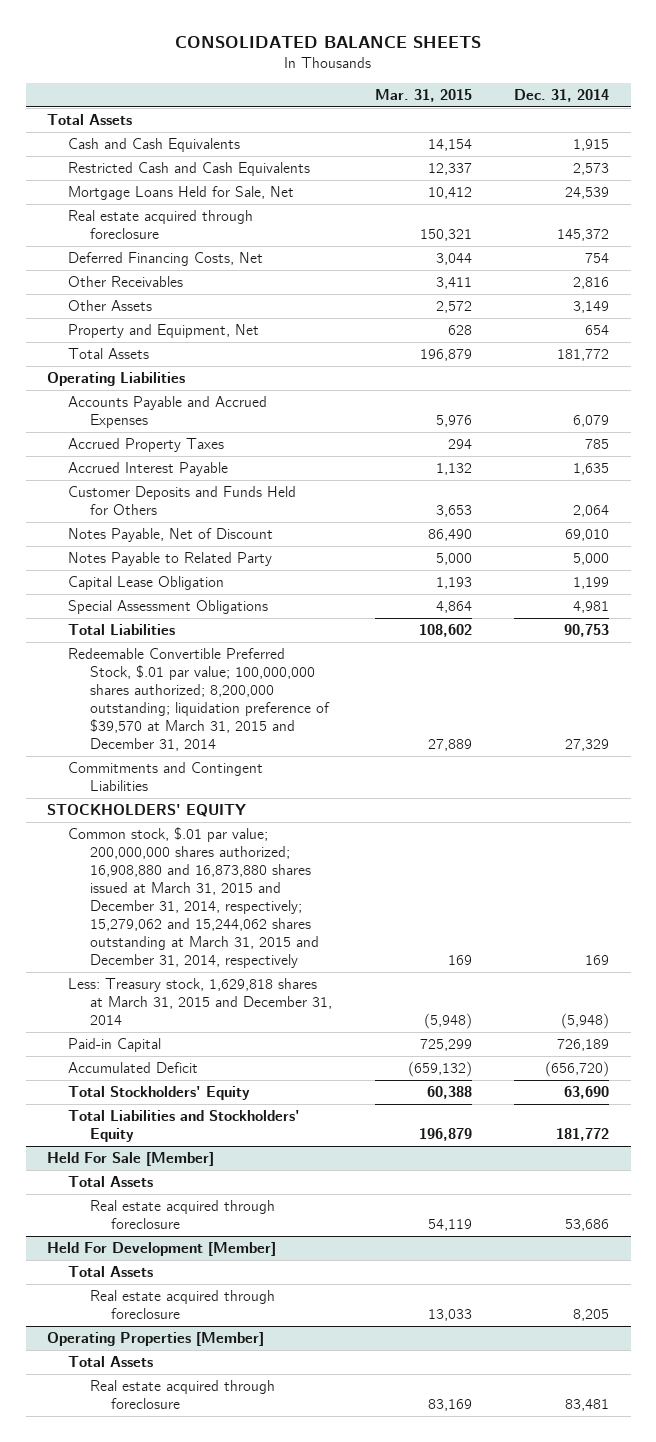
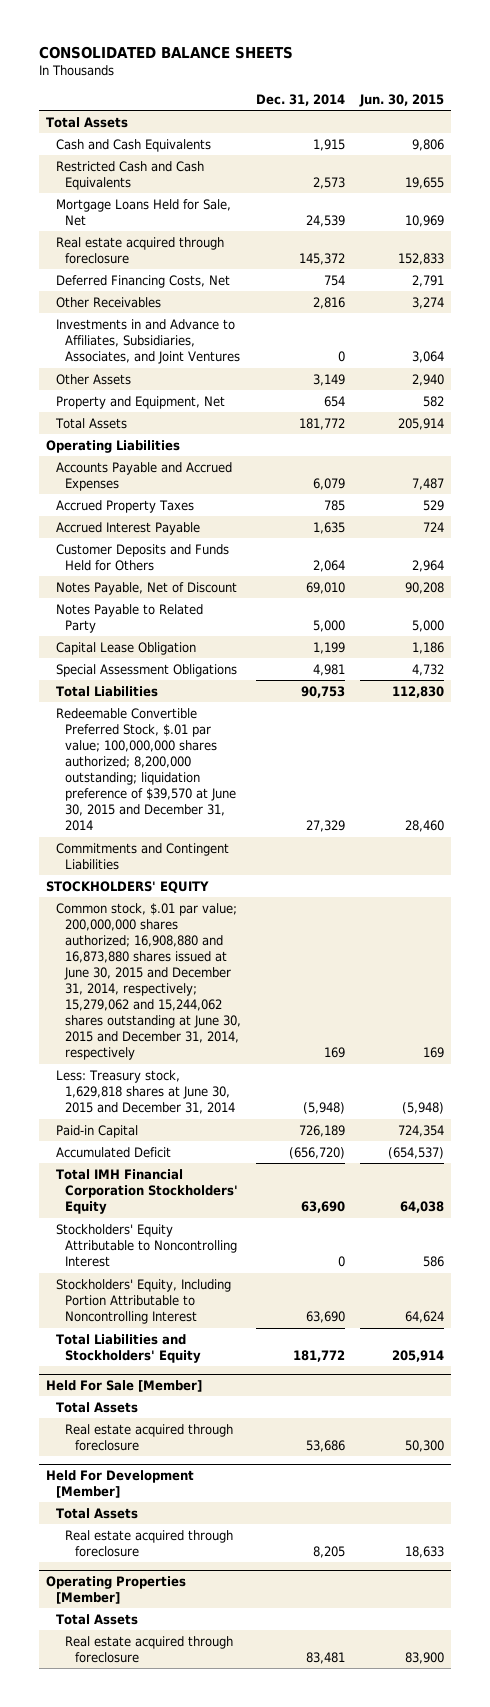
- | Mar. 31, 2015 | Dec. 31, 2014
+ | Dec. 31, 2014 | Jun. 30, 2015
+ Investments in and Advance to Affiliates, Subsidiaries, Associates, and Joint Ventures | 0 | 3,064
- Redeemable Convertible Preferred Stock, $.01 par value; 100,000,000 shares authorized; 8,200,000 outstanding; liquidation preference of $39,570 at March 31, 2015 and December 31, 2014 | 27,889 | 27,329
+ Redeemable Convertible Preferred Stock, $.01 par value; 100,000,000 shares authorized; 8,200,000 outstanding; liquidation preference of $39,570 at June 30, 2015 and December 31, 2014 | 27,329 | 28,460
- Common stock, $.01 par value; 200,000,000 shares authorized; 16,908,880 and 16,873,880 shares issued at March 31, 2015 and December 31, 2014, respectively; 15,279,062 and 15,244,062 shares outstanding at March 31, 2015 and December 31, 2014, respectively | 169 | 169
- Less: Treasury stock, 1,629,818 shares at March 31, 2015 and December 31, 2014 | (5,948) | (5,948)
+ Common stock, $.01 par value; 200,000,000 shares authorized; 16,908,880 and 16,873,880 shares issued at June 30, 2015 and December 31, 2014, respectively; 15,279,062 and 15,244,062 shares outstanding at June 30, 2015 and December 31, 2014, respectively | 169 | 169
+ Less: Treasury stock, 1,629,818 shares at June 30, 2015 and December 31, 2014 | (5,948) | (5,948)
- Total Stockholders' Equity | 60,388 | 63,690
+ Total IMH Financial Corporation Stockholders' Equity | 63,690 | 64,038
+ Stockholders' Equity Attributable to Noncontrolling Interest | 0 | 586
+ Stockholders' Equity, Including Portion Attributable to Noncontrolling Interest | 63,690 | 64,624

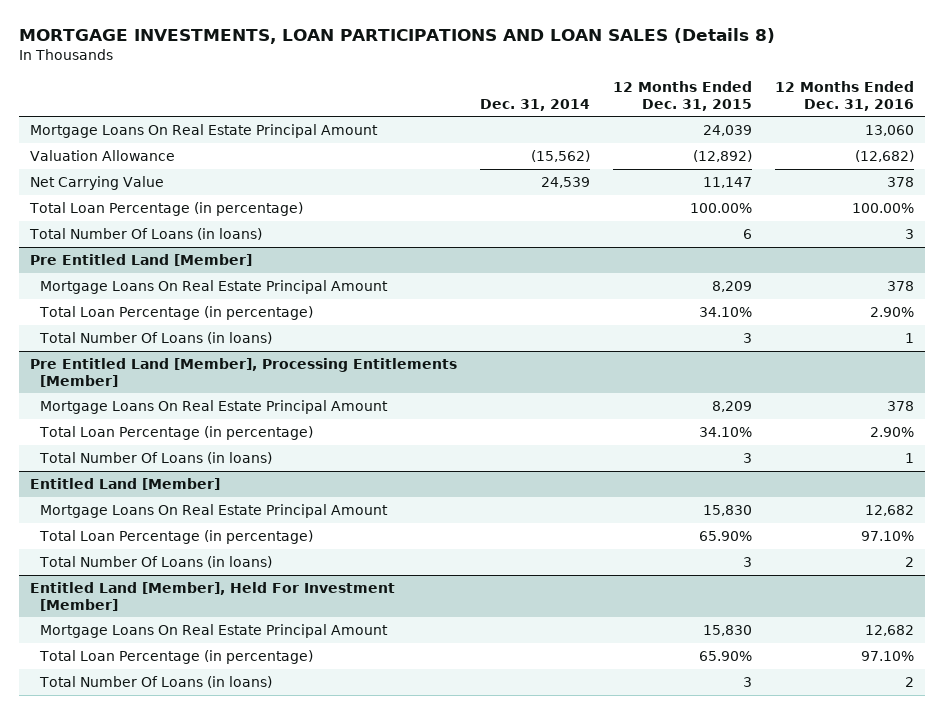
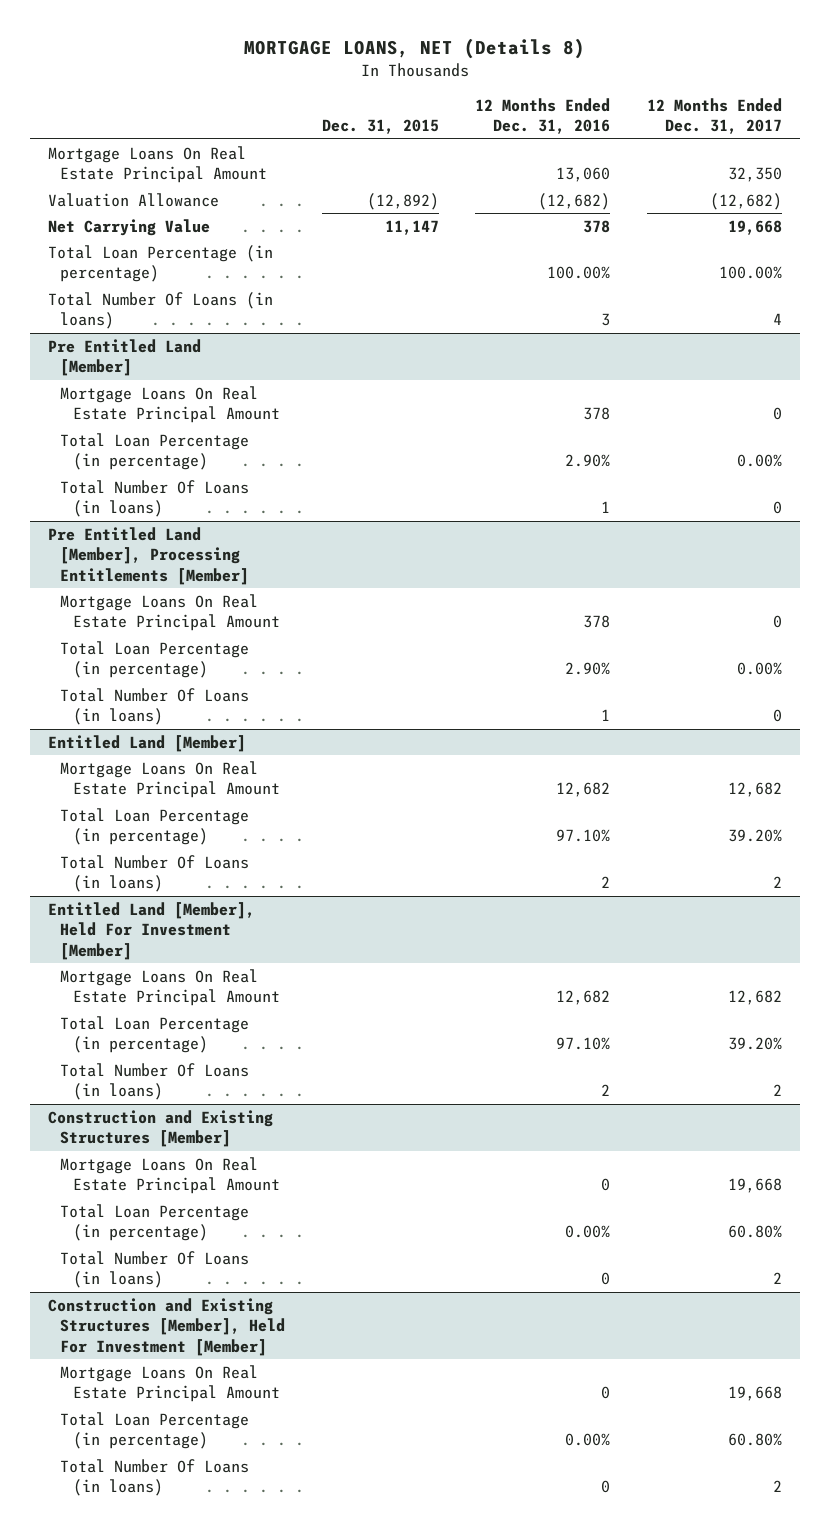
- MORTGAGE INVESTMENTS, LOAN PARTICIPATIONS AND LOAN SALES (Details 8)
+ MORTGAGE LOANS, NET (Details 8)
- | Dec. 31, 2014 | 12 Months Ended Dec. 31, 2015 | 12 Months Ended Dec. 31, 2016
+ | Dec. 31, 2015 | 12 Months Ended Dec. 31, 2016 | 12 Months Ended Dec. 31, 2017
+ Construction and Existing Structures [Member]
+ Mortgage Loans On Real Estate Principal Amount | | 0 | 19,668
+ Total Loan Percentage (in percentage) | | 0.00% | 60.80%
+ Total Number Of Loans (in loans) | | 0 | 2
+ Construction and Existing Structures [Member], Held For Investment [Member]
+ Mortgage Loans On Real Estate Principal Amount | | 0 | 19,668
+ Total Loan Percentage (in percentage) | | 0.00% | 60.80%
+ Total Number Of Loans (in loans) | | 0 | 2

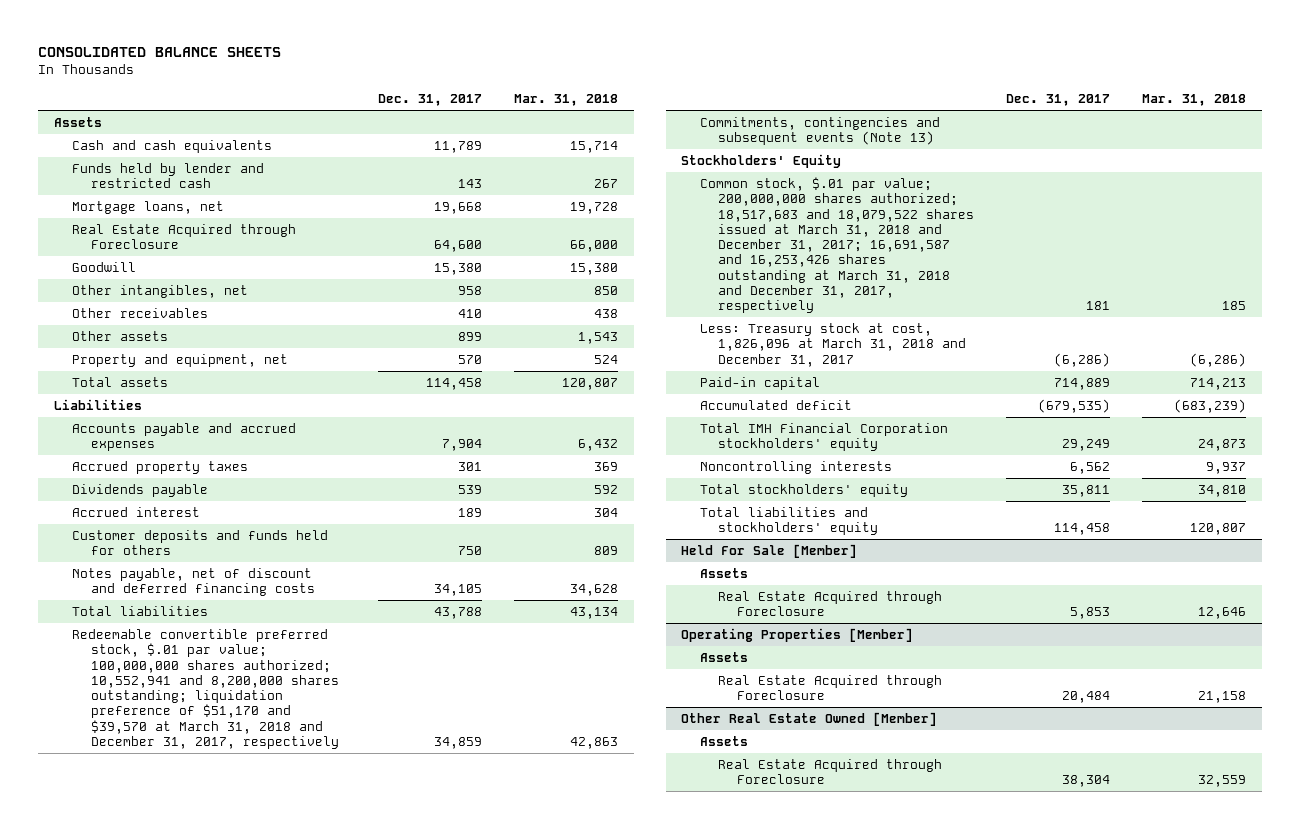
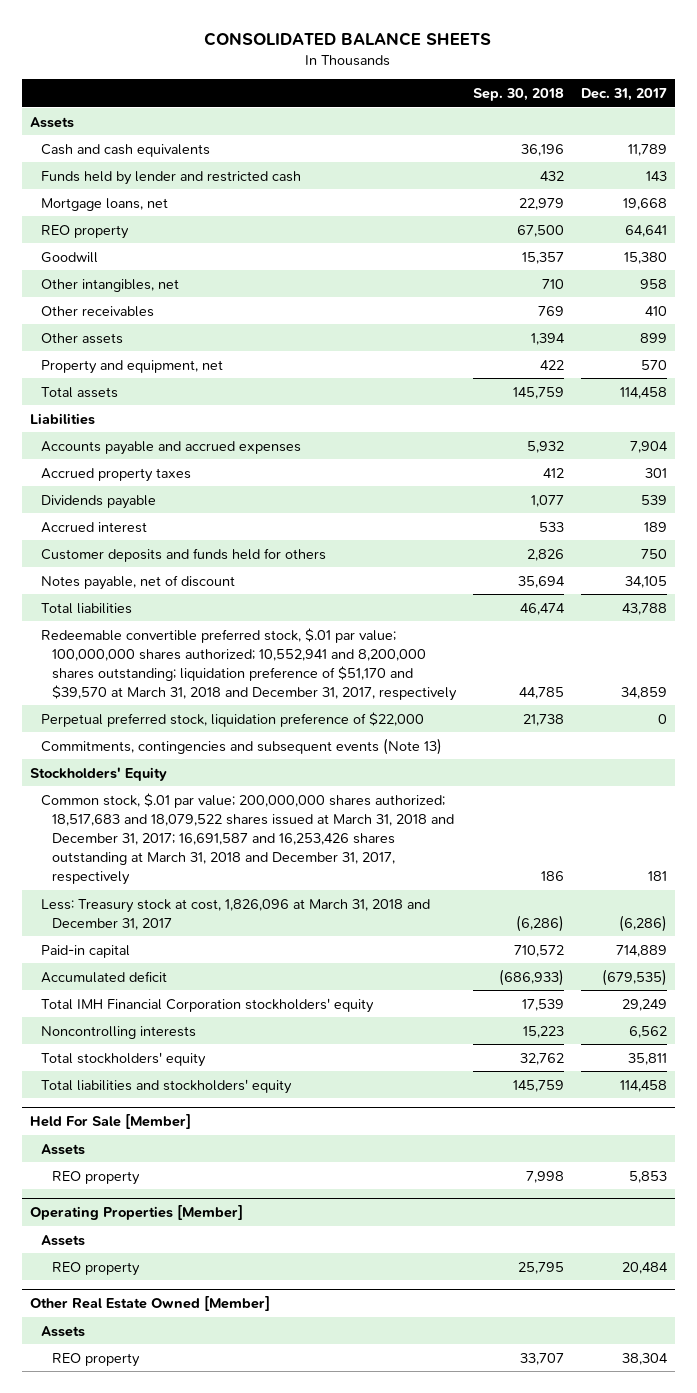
- | Dec. 31, 2017 | Mar. 31, 2018
+ | Sep. 30, 2018 | Dec. 31, 2017
- Real Estate Acquired through Foreclosure | 64,600 | 66,000
+ REO property | 67,500 | 64,641
- Notes payable, net of discount and deferred financing costs | 34,105 | 34,628
+ Notes payable, net of discount | 35,694 | 34,105
+ Perpetual preferred stock, liquidation preference of $22,000 | 21,738 | 0
@ Held For Sale [Member]
- Real Estate Acquired through Foreclosure | 5,853 | 12,646
+ REO property | 7,998 | 5,853
@ Operating Properties [Member]
- Real Estate Acquired through Foreclosure | 20,484 | 21,158
+ REO property | 25,795 | 20,484
@ Other Real Estate Owned [Member]
- Real Estate Acquired through Foreclosure | 38,304 | 32,559
+ REO property | 33,707 | 38,304

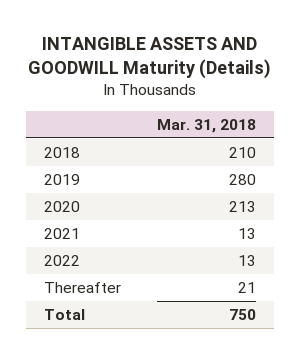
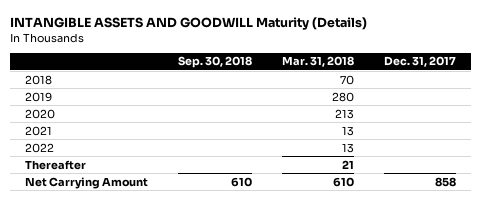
- | Mar. 31, 2018
+ | Sep. 30, 2018 | Mar. 31, 2018 | Dec. 31, 2017
- 2018 | 210
+ 2018 | | 70 |
- Total | 750
+ Net Carrying Amount | 610 | 610 | 858

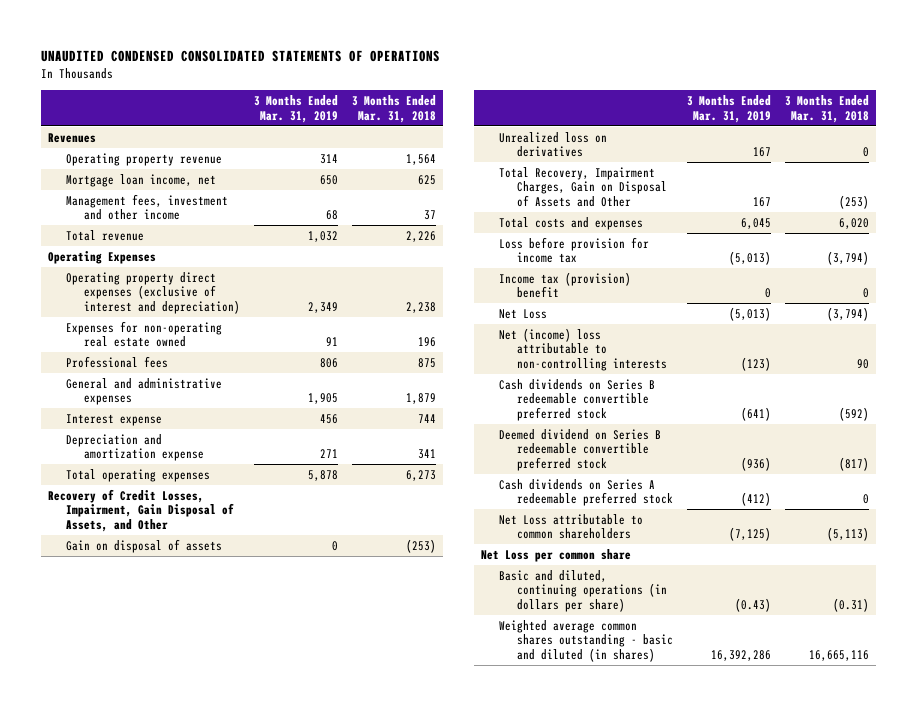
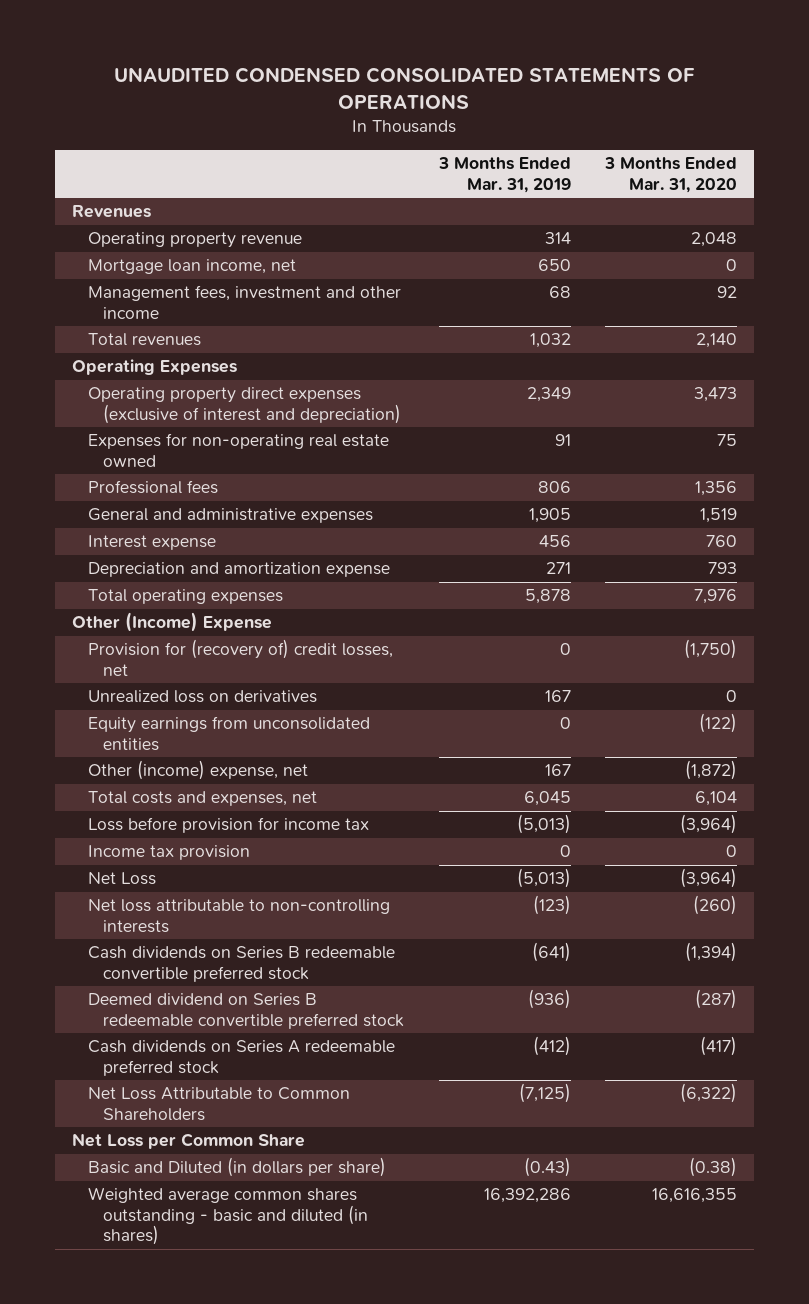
- | 3 Months Ended Mar. 31, 2019 | 3 Months Ended Mar. 31, 2018
+ | 3 Months Ended Mar. 31, 2019 | 3 Months Ended Mar. 31, 2020
- Total revenue | 1,032 | 2,226
+ Total revenues | 1,032 | 2,140
- Recovery of Credit Losses, Impairment, Gain Disposal of Assets, and Other
- Gain on disposal of assets | 0 | (253)
+ Other (Income) Expense
+ Provision for (recovery of) credit losses, net | 0 | (1,750)
- Total Recovery, Impairment Charges, Gain on Disposal of Assets and Other | 167 | (253)
- Total costs and expenses | 6,045 | 6,020
+ Equity earnings from unconsolidated entities | 0 | (122)
+ Other (income) expense, net | 167 | (1,872)
+ Total costs and expenses, net | 6,045 | 6,104
- Income tax (provision) benefit | 0 | 0
+ Income tax provision | 0 | 0
- Net (income) loss attributable to non-controlling interests | (123) | 90
+ Net loss attributable to non-controlling interests | (123) | (260)
- Net Loss attributable to common shareholders | (7,125) | (5,113)
- Net Loss per common share
- Basic and diluted, continuing operations (in dollars per share) | (0.43) | (0.31)
+ Net Loss Attributable to Common Shareholders | (7,125) | (6,322)
+ Net Loss per Common Share
+ Basic and Diluted (in dollars per share) | (0.43) | (0.38)

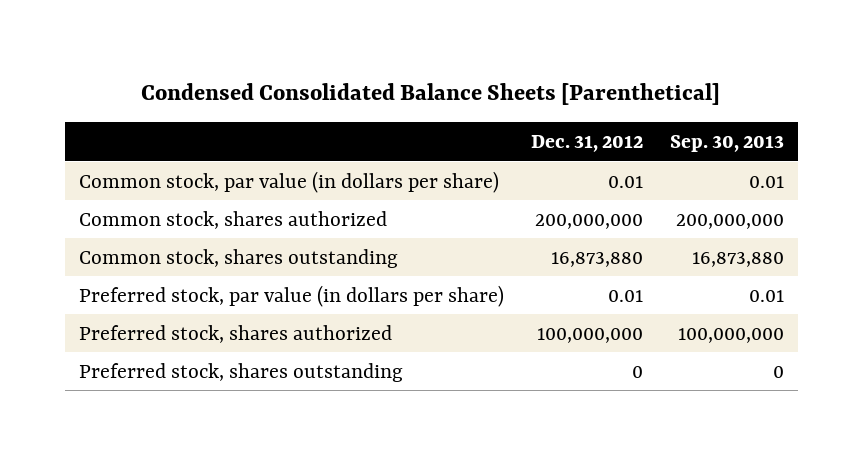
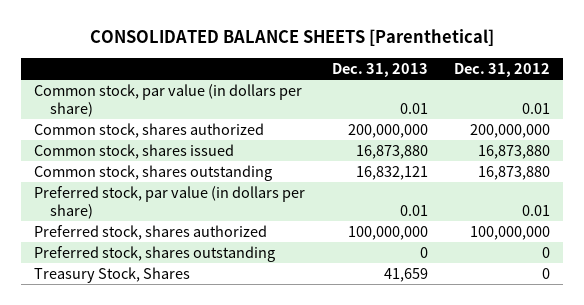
- Condensed Consolidated Balance Sheets [Parenthetical]
+ CONSOLIDATED BALANCE SHEETS [Parenthetical]
- | Dec. 31, 2012 | Sep. 30, 2013
+ | Dec. 31, 2013 | Dec. 31, 2012
+ Common stock, shares issued | 16,873,880 | 16,873,880
+ Treasury Stock, Shares | 41,659 | 0

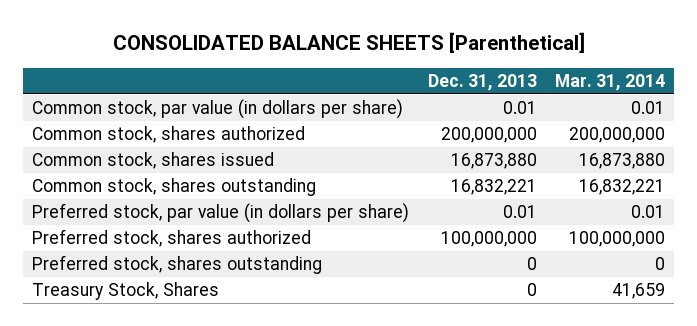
- | Dec. 31, 2013 | Dec. 31, 2012
+ | Dec. 31, 2013 | Mar. 31, 2014
- Common stock, shares outstanding | 16,832,121 | 16,873,880
+ Common stock, shares outstanding | 16,832,221 | 16,832,221
- Treasury Stock, Shares | 41,659 | 0
+ Treasury Stock, Shares | 0 | 41,659

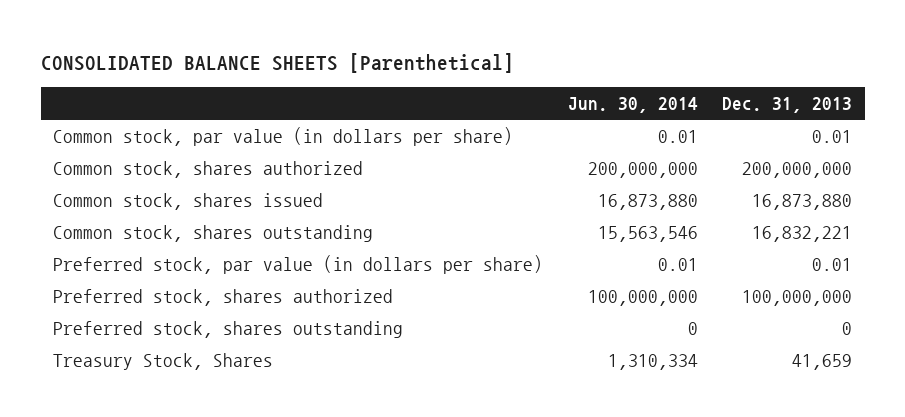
- | Dec. 31, 2013 | Mar. 31, 2014
+ | Jun. 30, 2014 | Dec. 31, 2013
- Treasury Stock, Shares | 0 | 41,659
+ Treasury Stock, Shares | 1,310,334 | 41,659

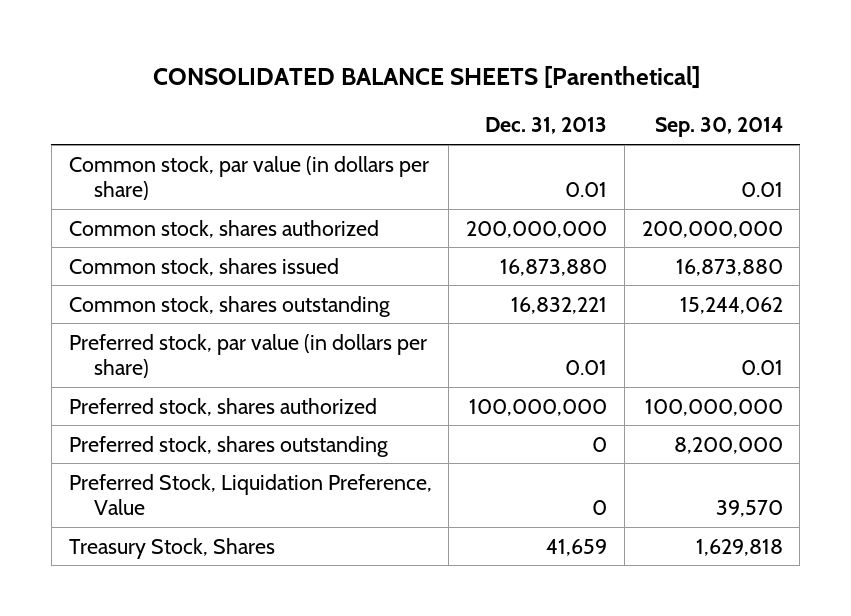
- | Jun. 30, 2014 | Dec. 31, 2013
+ | Dec. 31, 2013 | Sep. 30, 2014
+ Preferred Stock, Liquidation Preference, Value | 0 | 39,570

